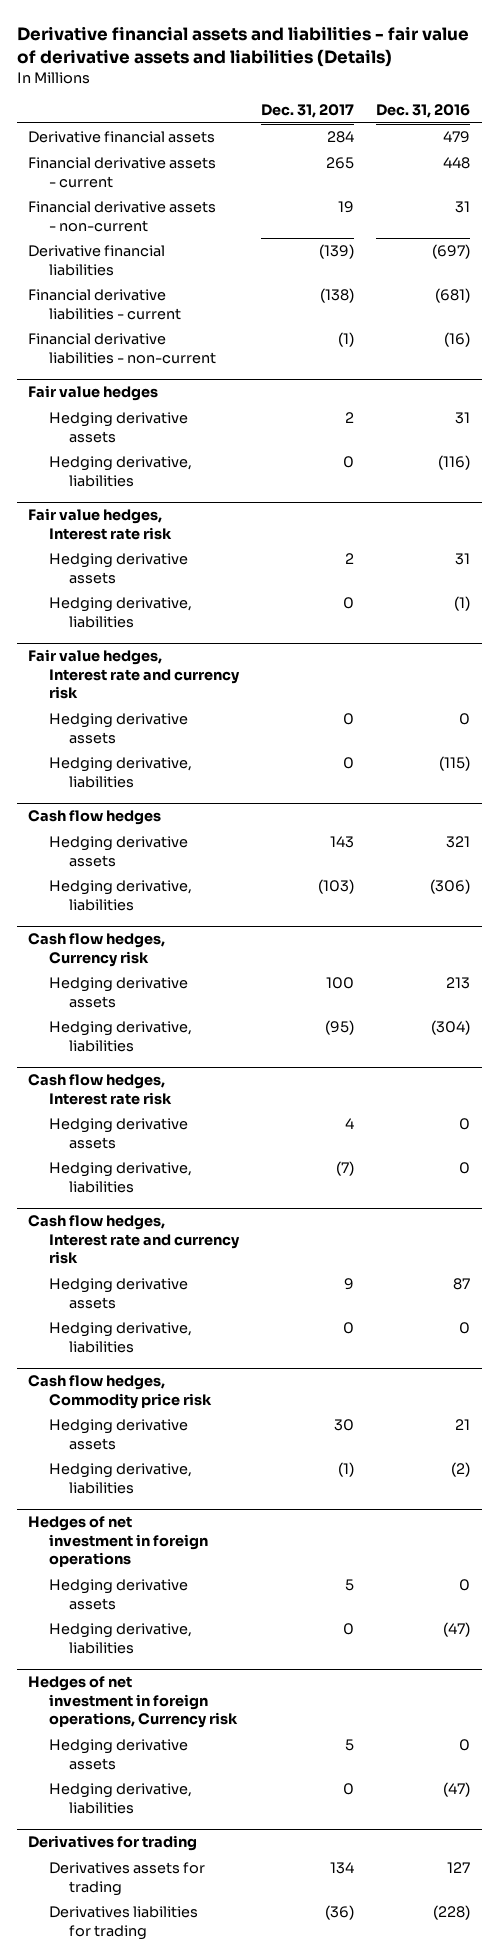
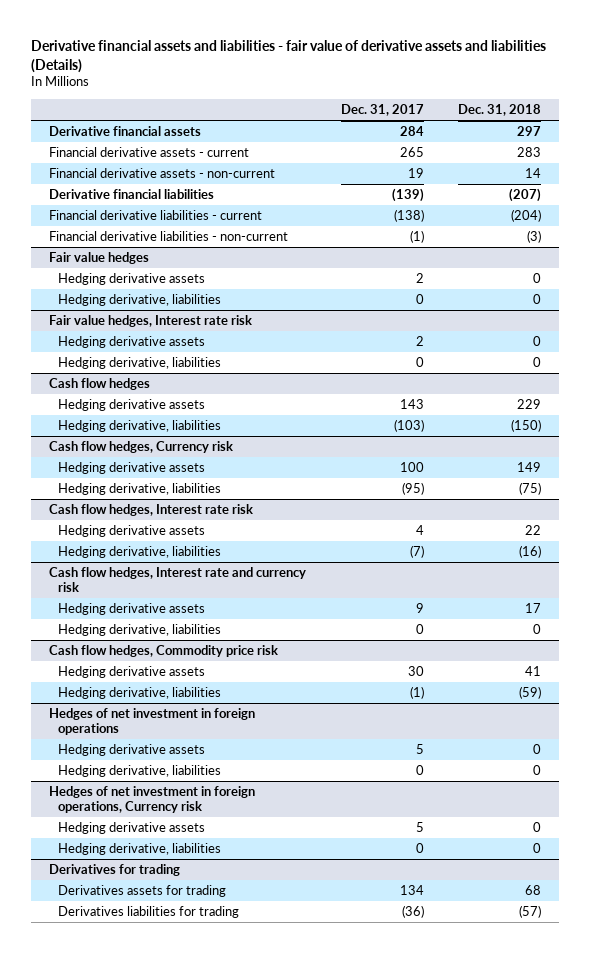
- | Dec. 31, 2017 | Dec. 31, 2016
+ | Dec. 31, 2017 | Dec. 31, 2018
- Fair value hedges, Interest rate and currency risk
- Hedging derivative assets | 0 | 0
- Hedging derivative, liabilities | 0 | (115)

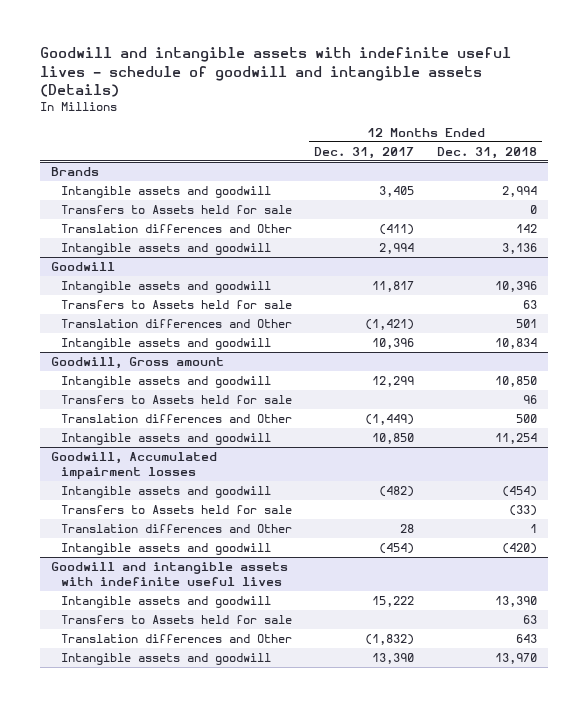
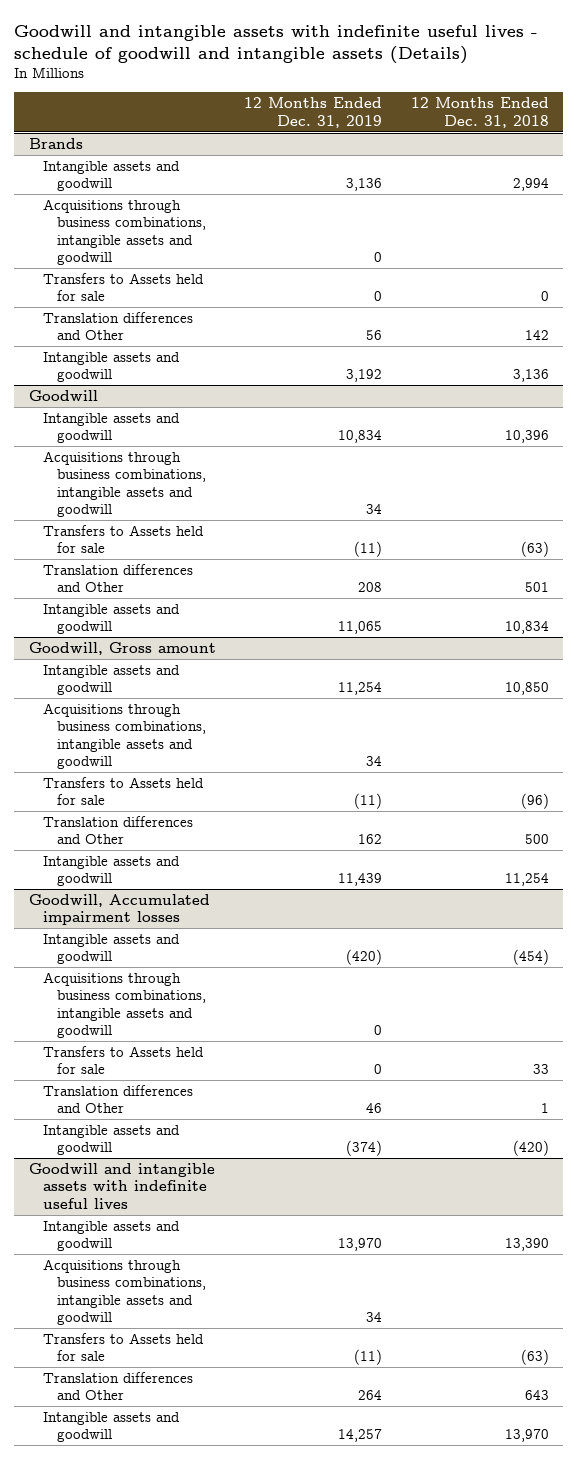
- | 12 Months Ended Dec. 31, 2017 | 12 Months Ended Dec. 31, 2018
+ | 12 Months Ended Dec. 31, 2019 | 12 Months Ended Dec. 31, 2018
@ Brands
+ Acquisitions through business combinations, intangible assets and goodwill | 0 |
@ Goodwill
- Transfers to Assets held for sale | | 63
+ Acquisitions through business combinations, intangible assets and goodwill | 34 |
+ Transfers to Assets held for sale | (11) | (63)
@ Goodwill, Gross amount
- Transfers to Assets held for sale | | 96
+ Acquisitions through business combinations, intangible assets and goodwill | 34 |
+ Transfers to Assets held for sale | (11) | (96)
@ Goodwill, Accumulated impairment losses
- Transfers to Assets held for sale | | (33)
+ Acquisitions through business combinations, intangible assets and goodwill | 0 |
+ Transfers to Assets held for sale | 0 | 33
@ Goodwill and intangible assets with indefinite useful lives
- Transfers to Assets held for sale | | 63
+ Acquisitions through business combinations, intangible assets and goodwill | 34 |
+ Transfers to Assets held for sale | (11) | (63)

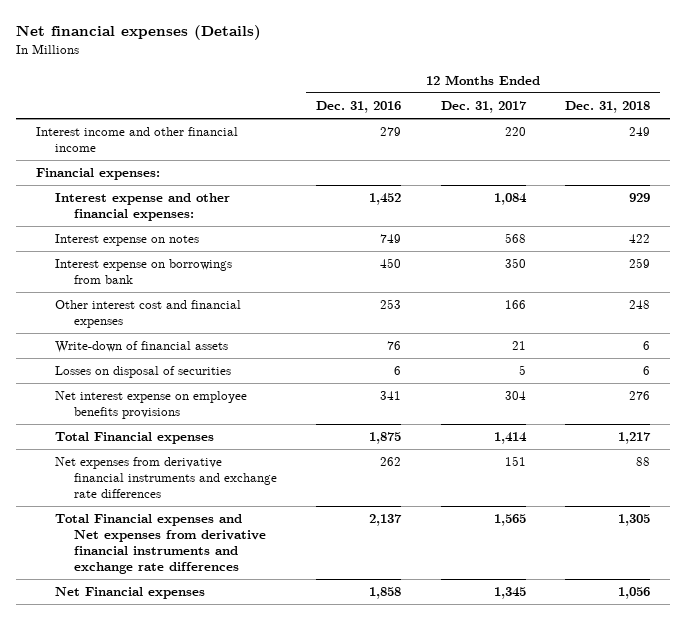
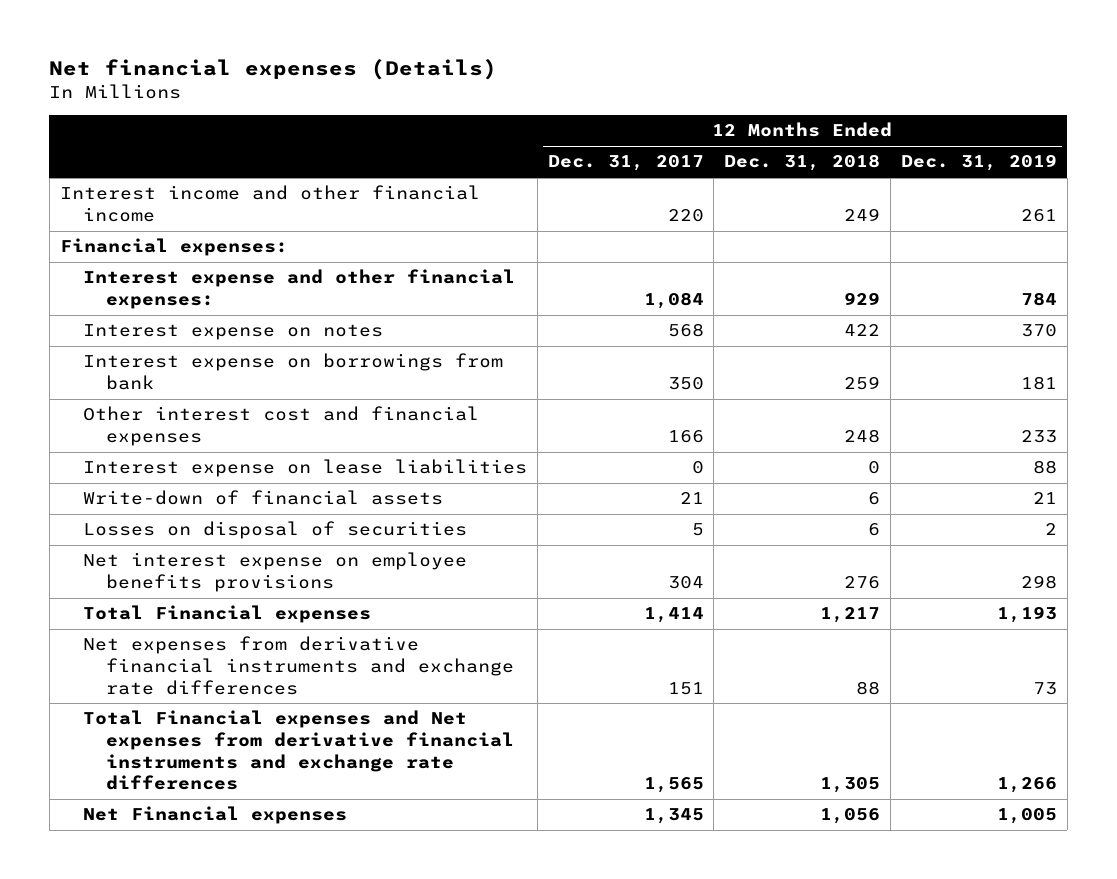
- | 12 Months Ended Dec. 31, 2016 | 12 Months Ended Dec. 31, 2017 | 12 Months Ended Dec. 31, 2018
+ | 12 Months Ended Dec. 31, 2017 | 12 Months Ended Dec. 31, 2018 | 12 Months Ended Dec. 31, 2019
+ Interest expense on lease liabilities | 0 | 0 | 88

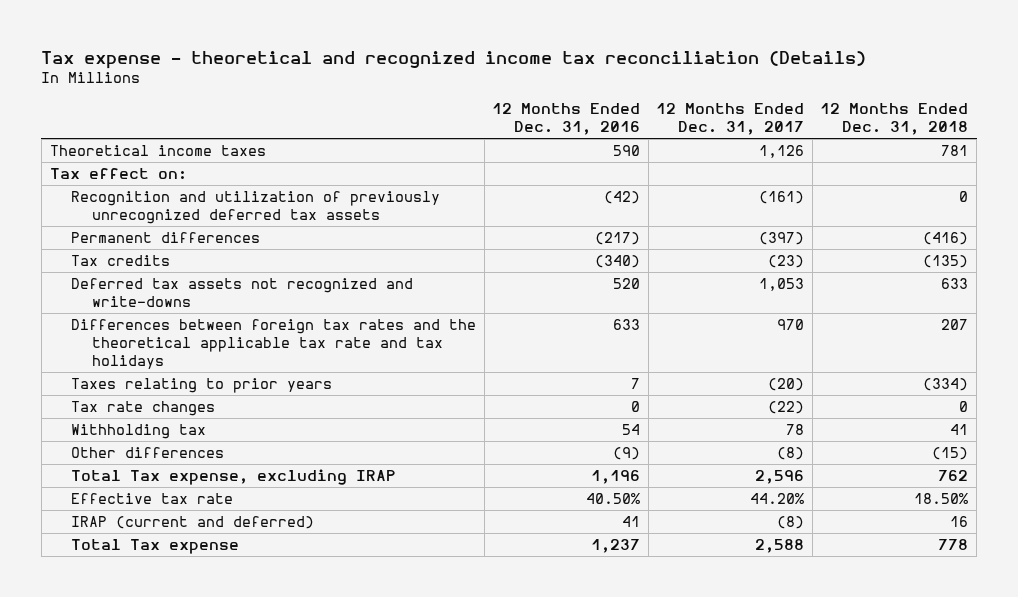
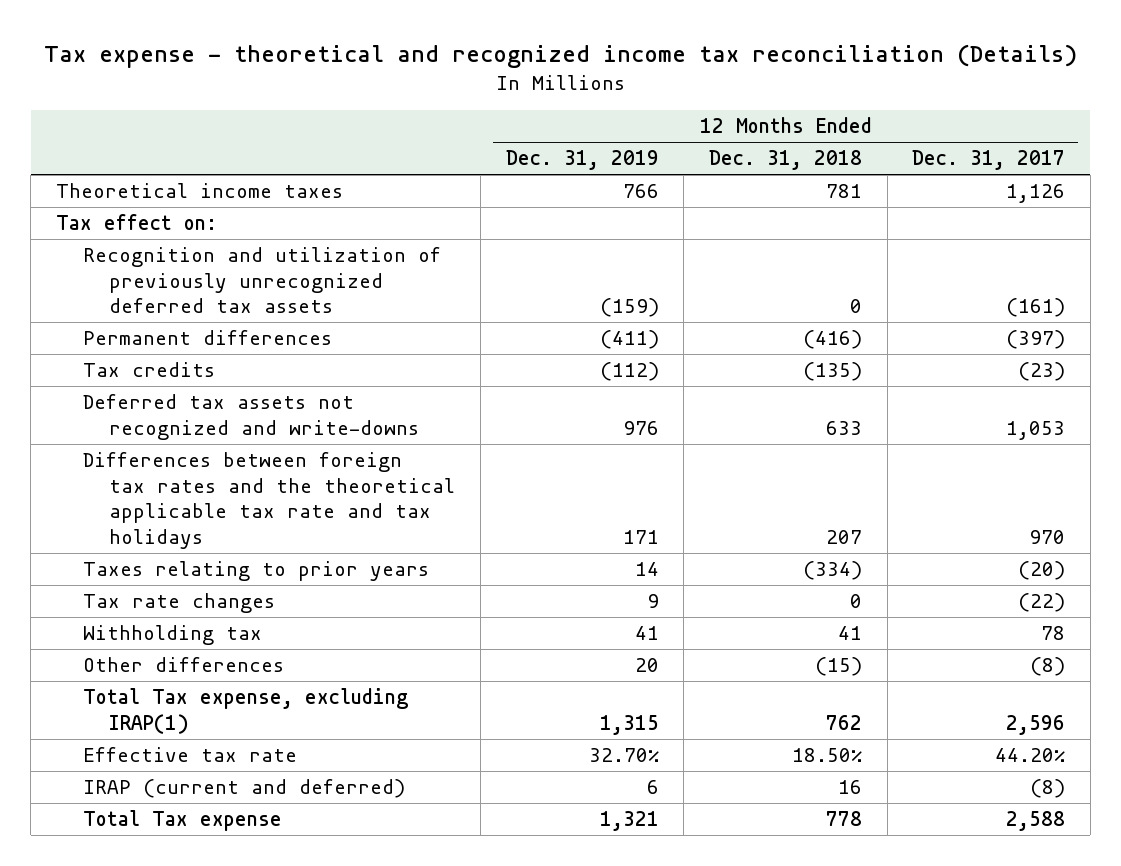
- | 12 Months Ended Dec. 31, 2016 | 12 Months Ended Dec. 31, 2017 | 12 Months Ended Dec. 31, 2018
+ | 12 Months Ended Dec. 31, 2019 | 12 Months Ended Dec. 31, 2018 | 12 Months Ended Dec. 31, 2017
- Total Tax expense, excluding IRAP | 1,196 | 2,596 | 762
+ Total Tax expense, excluding IRAP(1) | 1,315 | 762 | 2,596

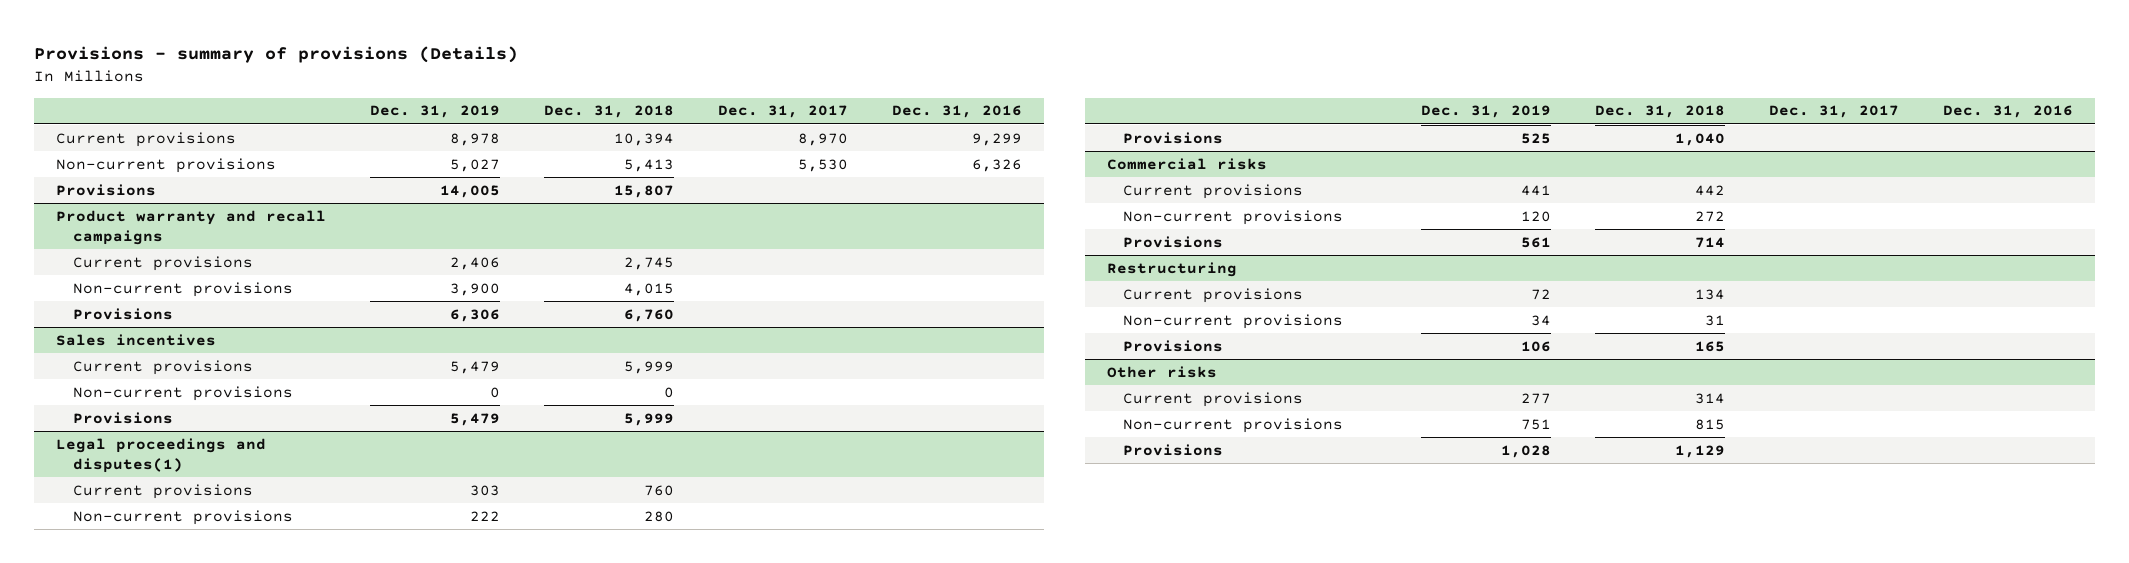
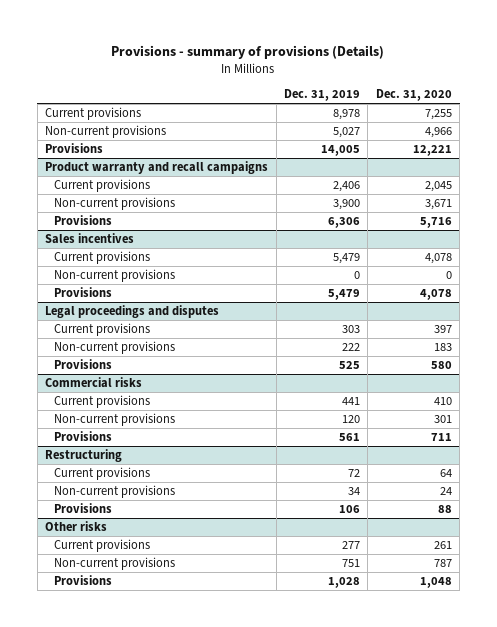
- | Dec. 31, 2019 | Dec. 31, 2018 | Dec. 31, 2017 | Dec. 31, 2016
+ | Dec. 31, 2019 | Dec. 31, 2020
- Legal proceedings and disputes(1)
+ Legal proceedings and disputes

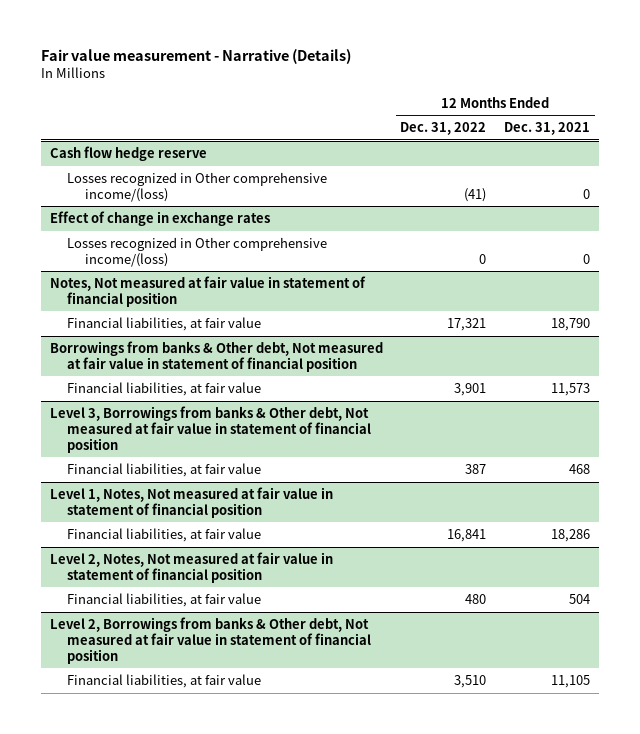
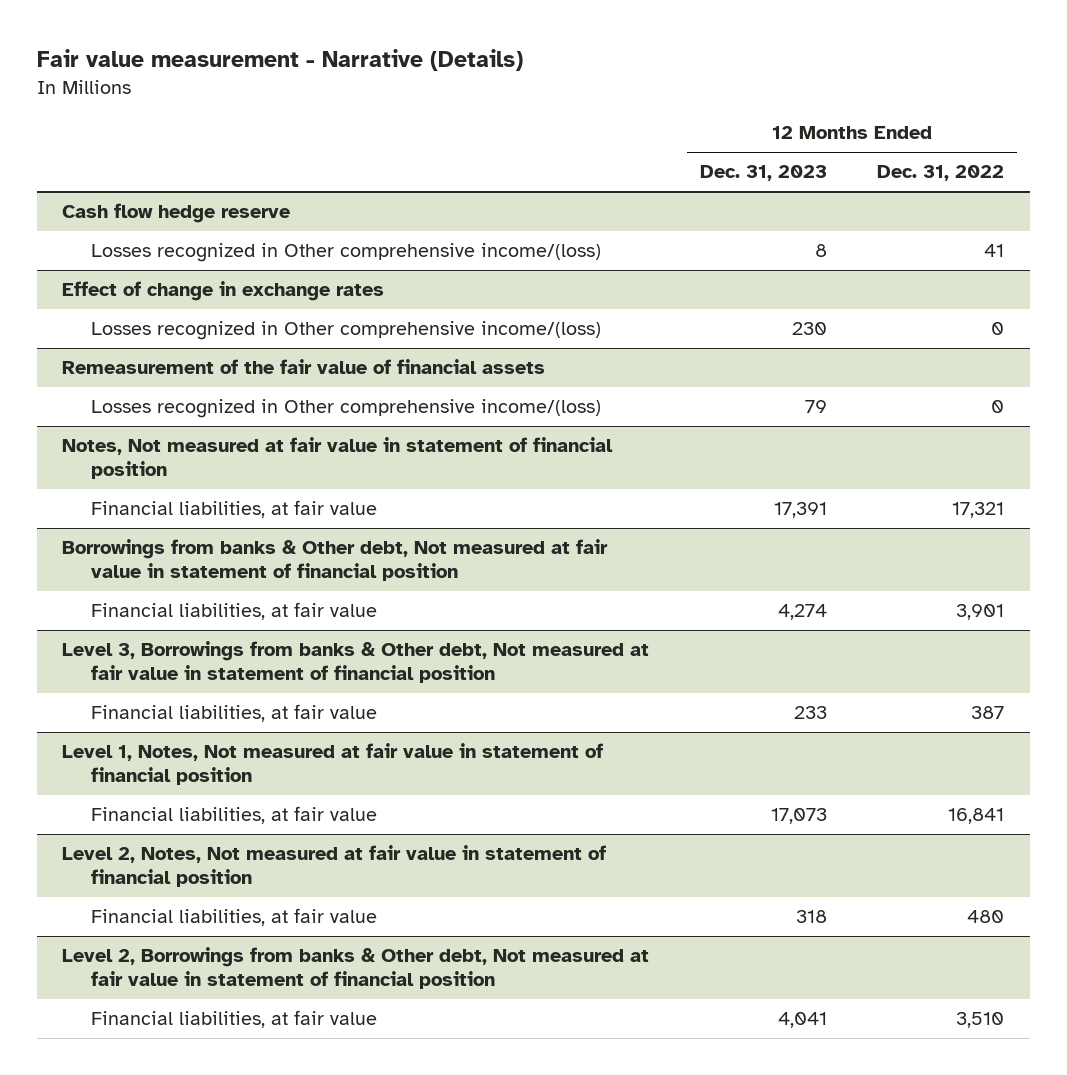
- | 12 Months Ended Dec. 31, 2022 | 12 Months Ended Dec. 31, 2021
+ | 12 Months Ended Dec. 31, 2023 | 12 Months Ended Dec. 31, 2022
@ Cash flow hedge reserve
- Losses recognized in Other comprehensive income/(loss) | (41) | 0
+ Losses recognized in Other comprehensive income/(loss) | 8 | 41
+ Remeasurement of the fair value of financial assets
+ Losses recognized in Other comprehensive income/(loss) | 79 | 0

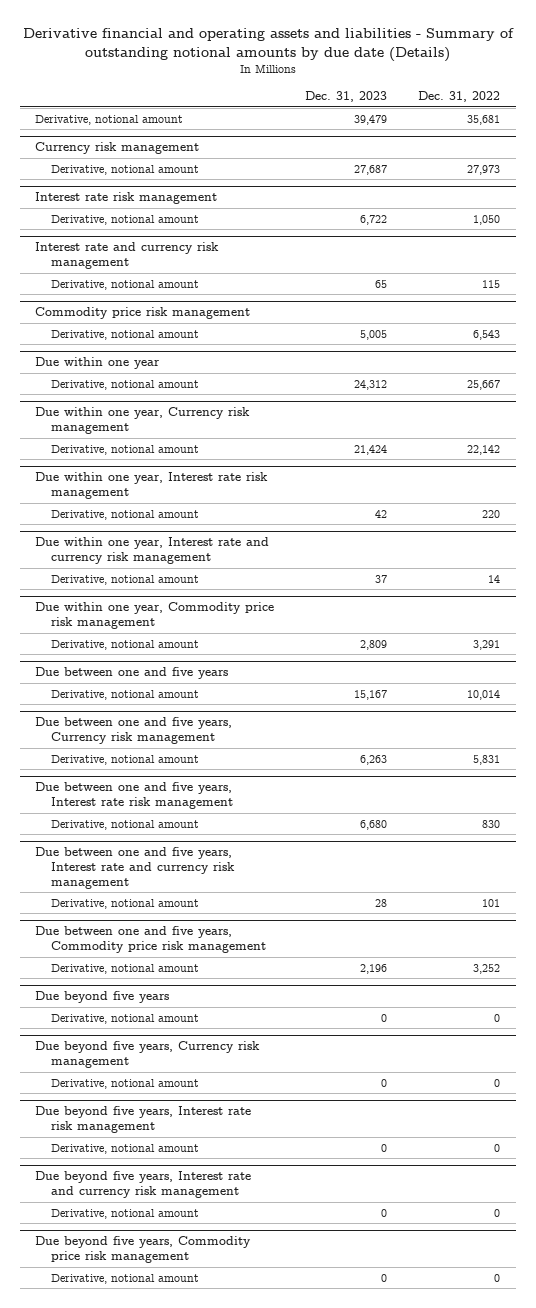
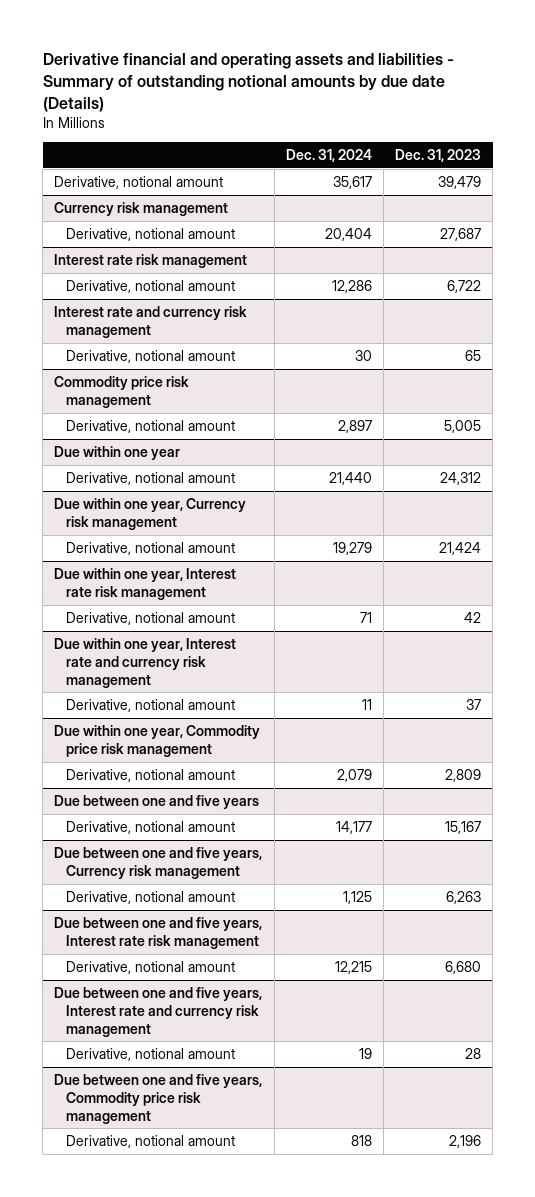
- | Dec. 31, 2023 | Dec. 31, 2022
+ | Dec. 31, 2024 | Dec. 31, 2023
- Due beyond five years
- Derivative, notional amount | 0 | 0
- Due beyond five years, Currency risk management
- Derivative, notional amount | 0 | 0
- Due beyond five years, Interest rate risk management
- Derivative, notional amount | 0 | 0
- Due beyond five years, Interest rate and currency risk management
- Derivative, notional amount | 0 | 0
- Due beyond five years, Commodity price risk management
- Derivative, notional amount | 0 | 0

